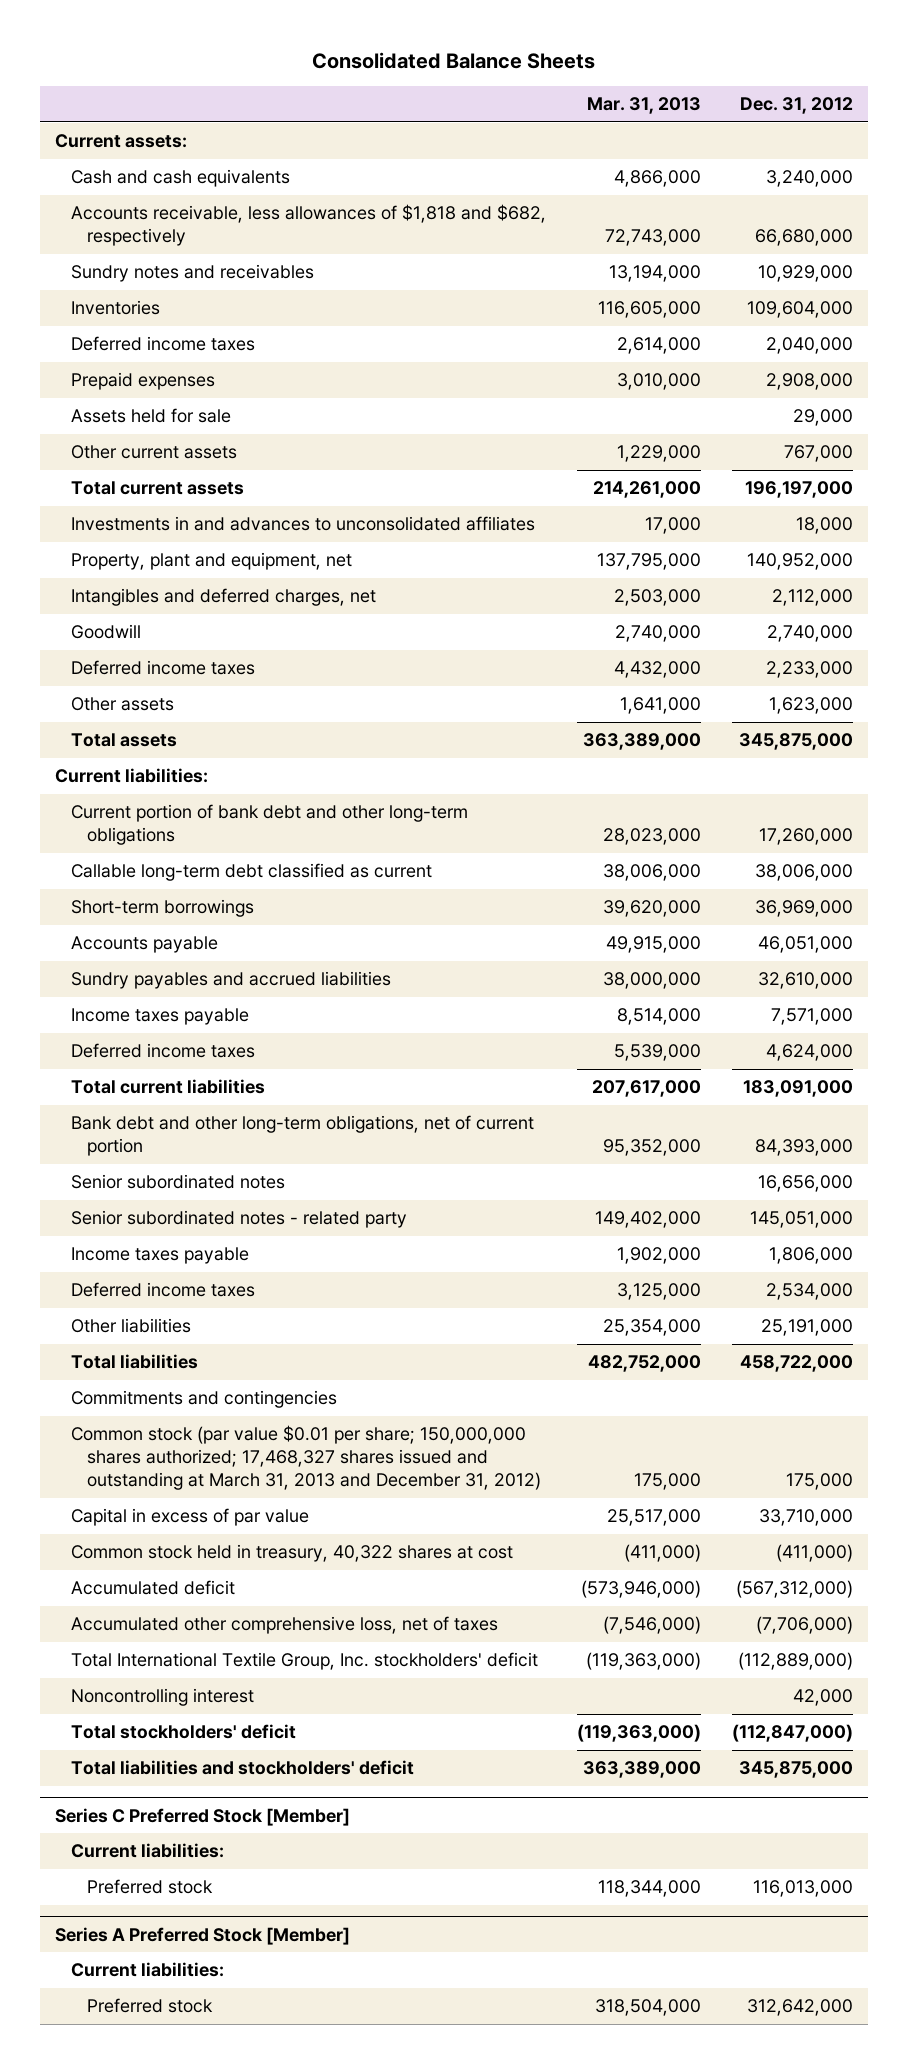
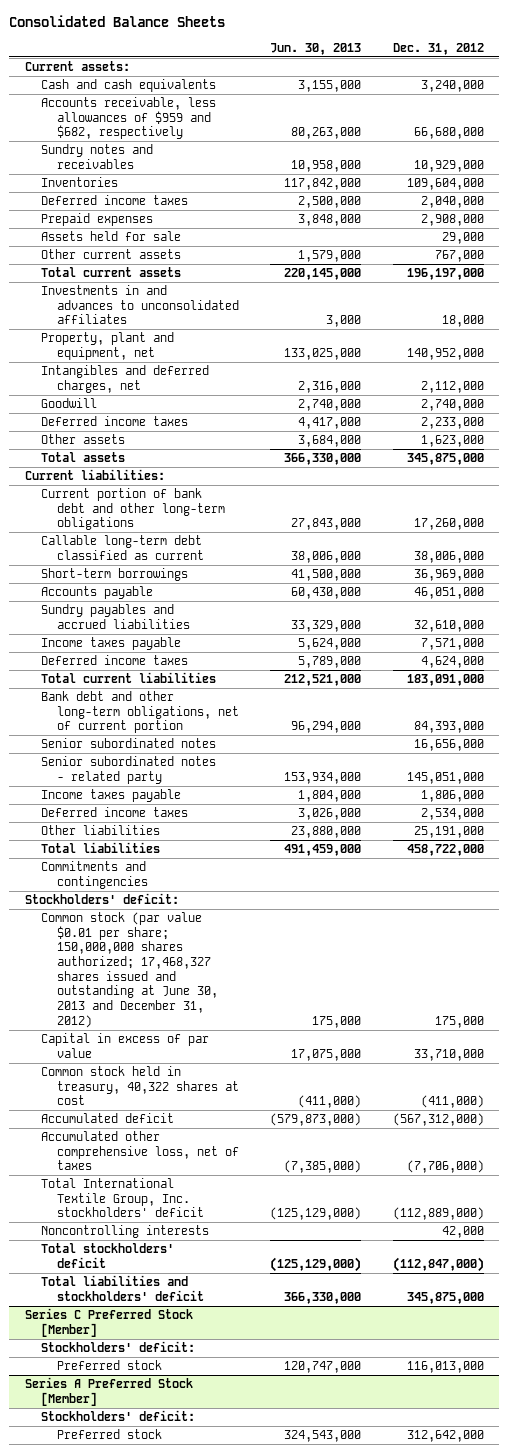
- | Mar. 31, 2013 | Dec. 31, 2012
+ | Jun. 30, 2013 | Dec. 31, 2012
- Accounts receivable, less allowances of $1,818 and $682, respectively | 72,743,000 | 66,680,000
+ Accounts receivable, less allowances of $959 and $682, respectively | 80,263,000 | 66,680,000
- Common stock (par value $0.01 per share; 150,000,000 shares authorized; 17,468,327 shares issued and outstanding at March 31, 2013 and December 31, 2012) | 175,000 | 175,000
+ Stockholders' deficit:
+ Common stock (par value $0.01 per share; 150,000,000 shares authorized; 17,468,327 shares issued and outstanding at June 30, 2013 and December 31, 2012) | 175,000 | 175,000
- Noncontrolling interest | | 42,000
+ Noncontrolling interests | | 42,000
@ Series C Preferred Stock [Member]
- Current liabilities:
+ Stockholders' deficit:
@ Series A Preferred Stock [Member]
- Current liabilities:
+ Stockholders' deficit:

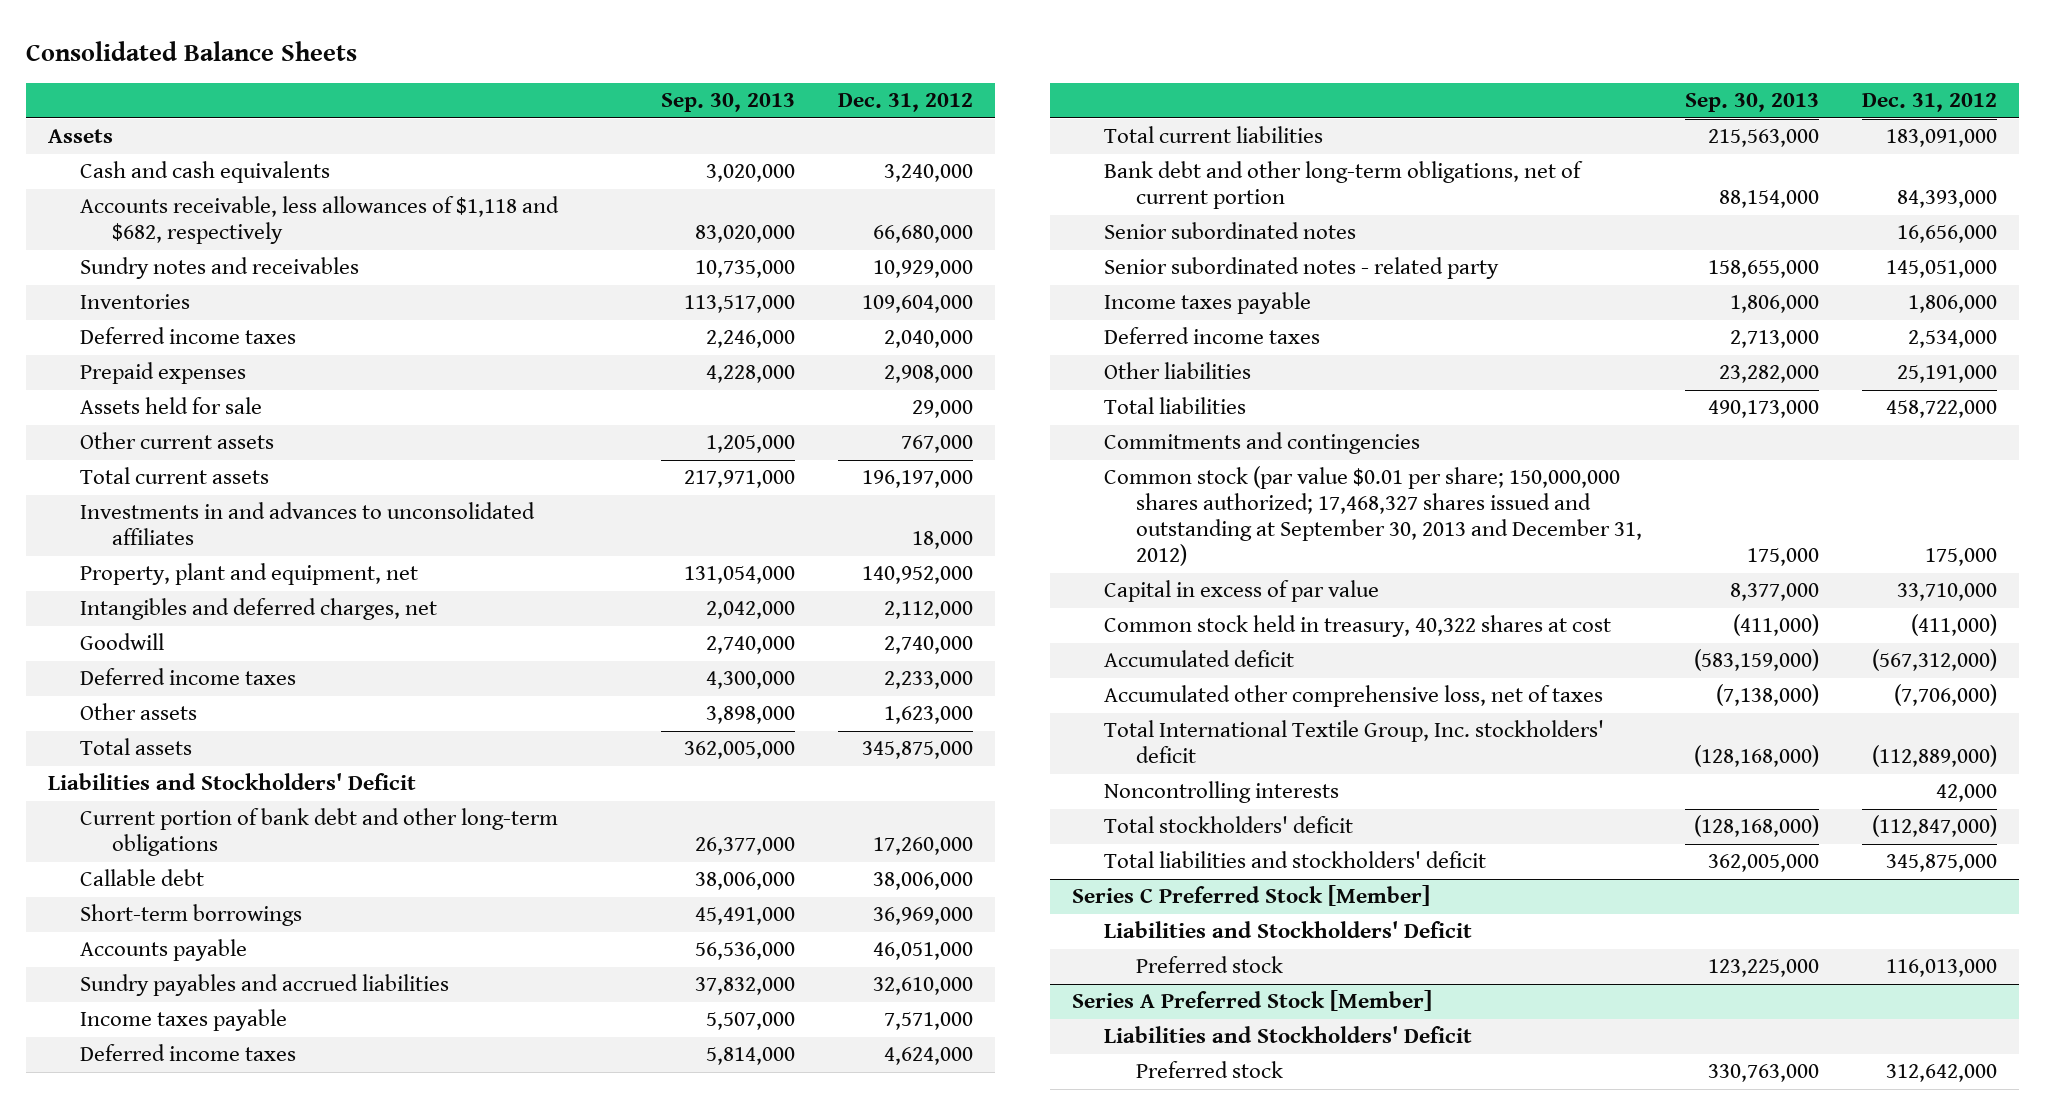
- | Jun. 30, 2013 | Dec. 31, 2012
+ | Sep. 30, 2013 | Dec. 31, 2012
- Current assets:
+ Assets
- Accounts receivable, less allowances of $959 and $682, respectively | 80,263,000 | 66,680,000
+ Accounts receivable, less allowances of $1,118 and $682, respectively | 83,020,000 | 66,680,000
- Current liabilities:
+ Liabilities and Stockholders' Deficit
- Callable long-term debt classified as current | 38,006,000 | 38,006,000
+ Callable debt | 38,006,000 | 38,006,000
- Stockholders' deficit:
- Common stock (par value $0.01 per share; 150,000,000 shares authorized; 17,468,327 shares issued and outstanding at June 30, 2013 and December 31, 2012) | 175,000 | 175,000
+ Common stock (par value $0.01 per share; 150,000,000 shares authorized; 17,468,327 shares issued and outstanding at September 30, 2013 and December 31, 2012) | 175,000 | 175,000
@ Series C Preferred Stock [Member]
- Stockholders' deficit:
+ Liabilities and Stockholders' Deficit
@ Series A Preferred Stock [Member]
- Stockholders' deficit:
+ Liabilities and Stockholders' Deficit

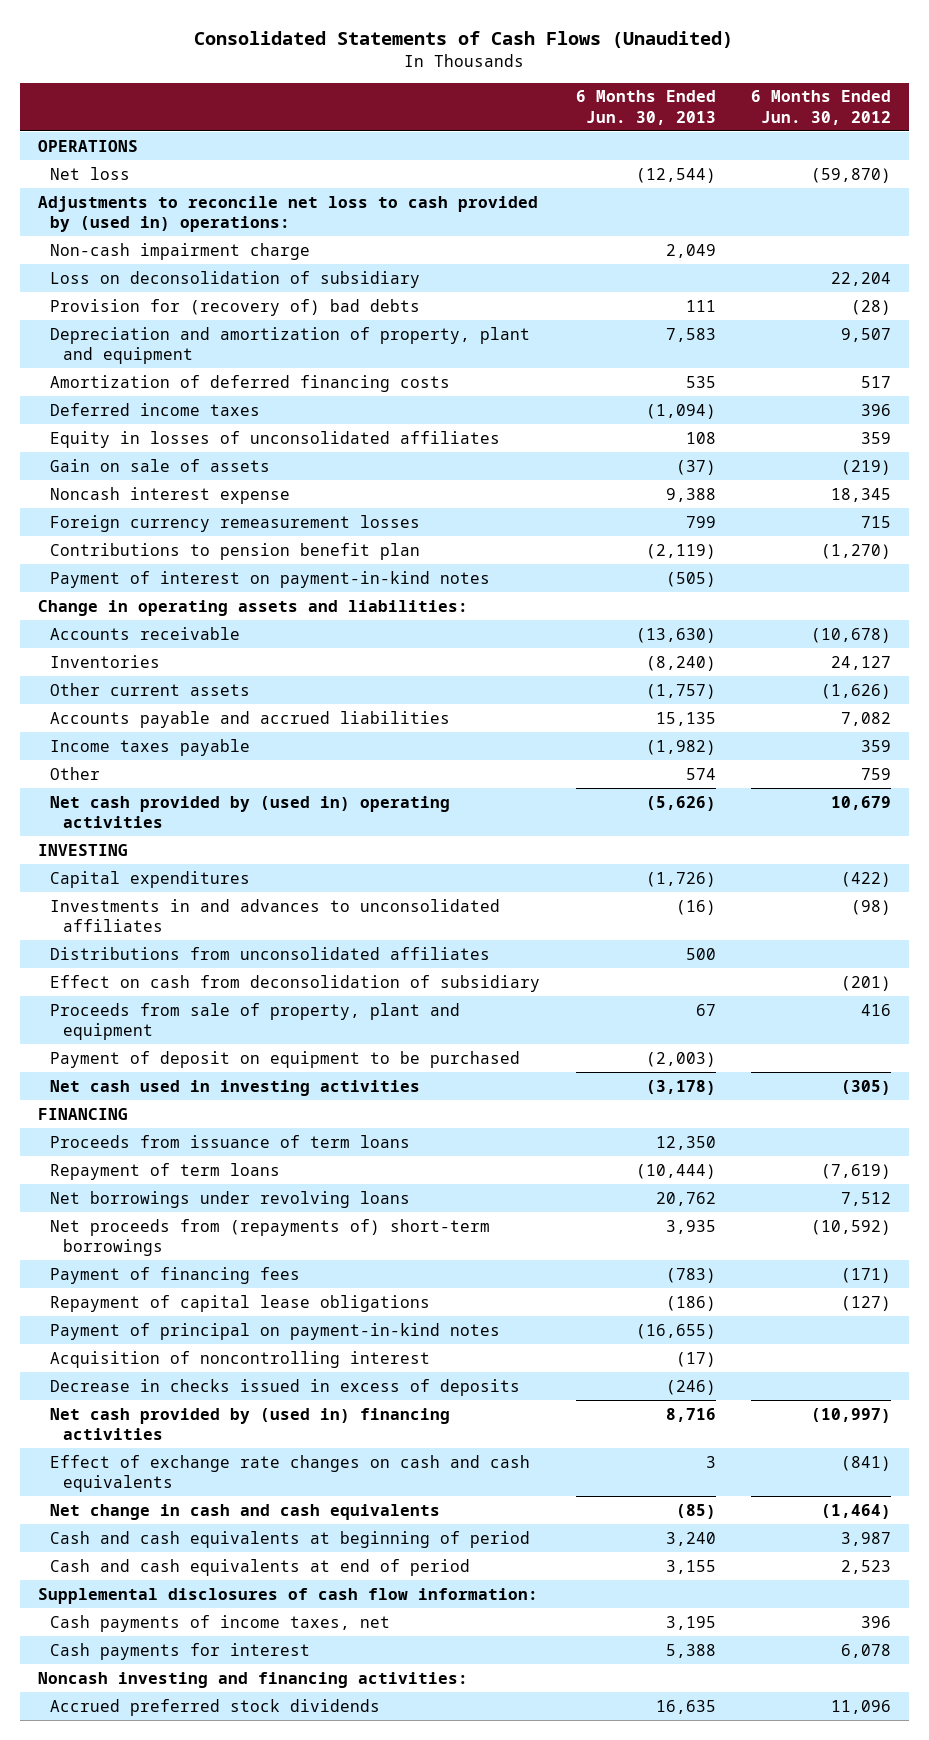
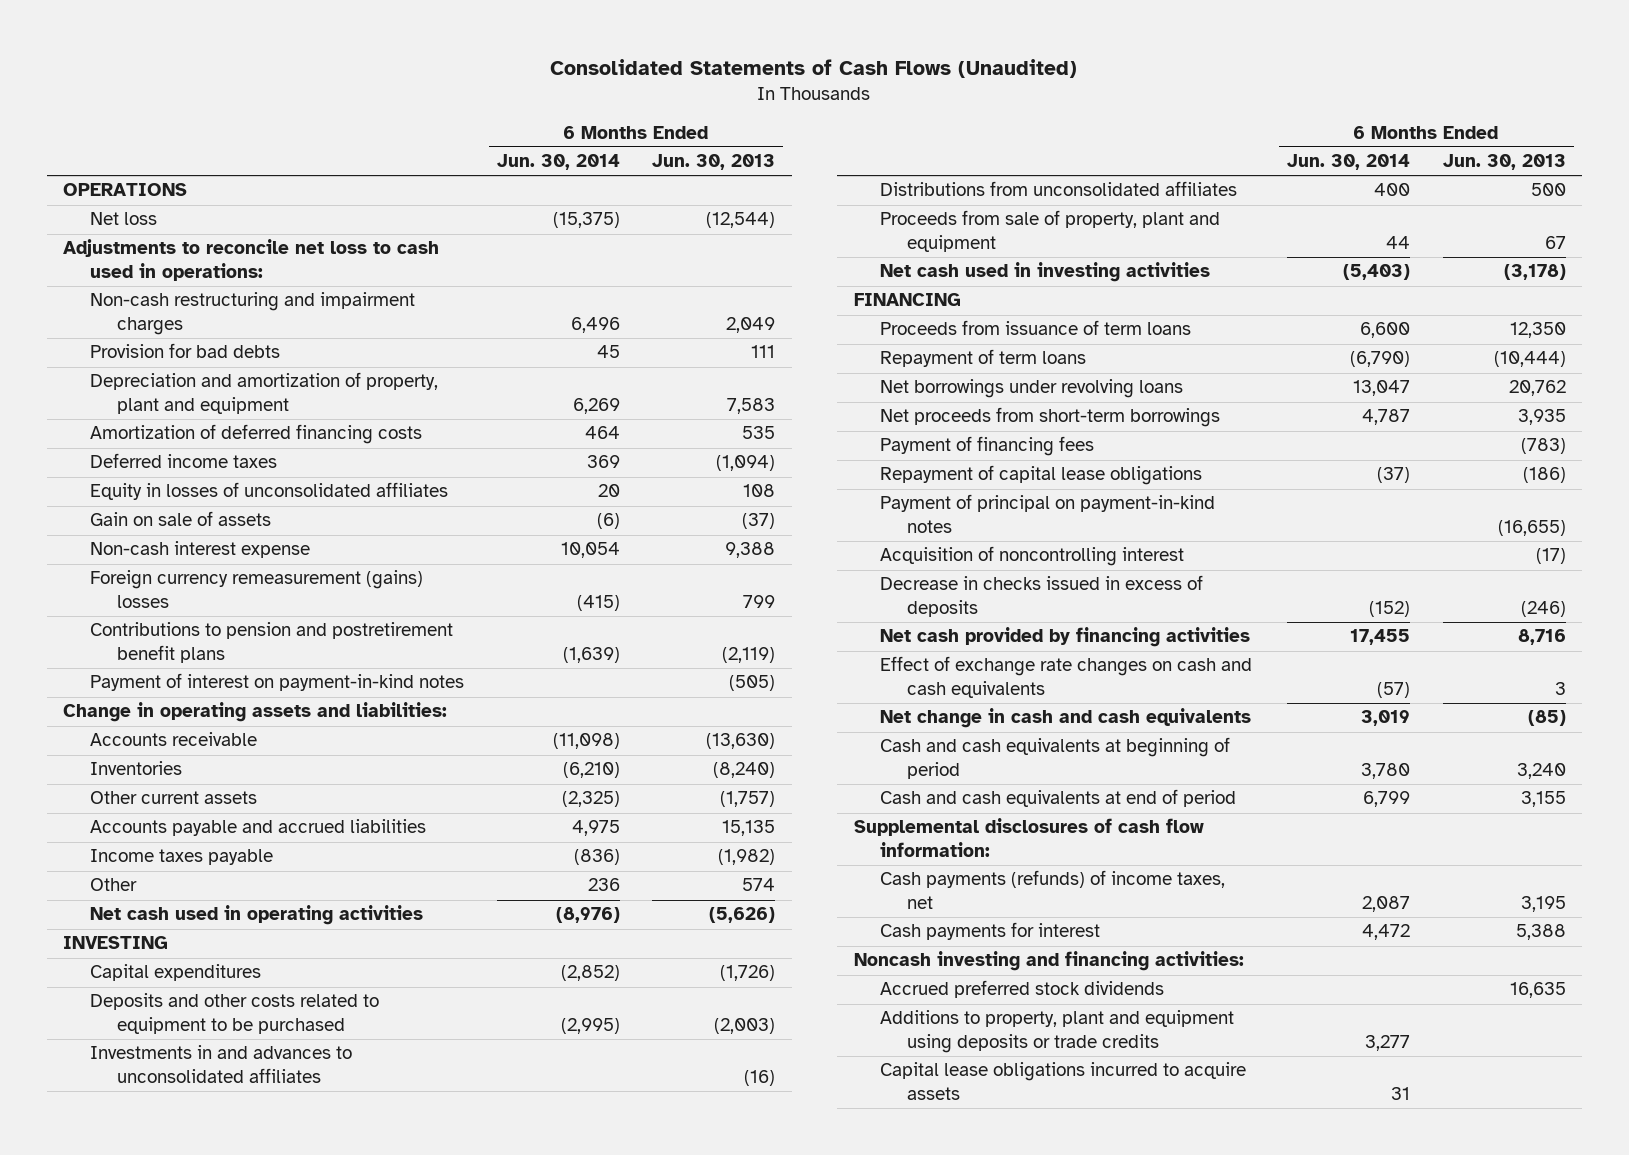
- | 6 Months Ended Jun. 30, 2013 | 6 Months Ended Jun. 30, 2012
+ | 6 Months Ended Jun. 30, 2014 | 6 Months Ended Jun. 30, 2013
- Adjustments to reconcile net loss to cash provided by (used in) operations:
- Non-cash impairment charge | 2,049 |
- Loss on deconsolidation of subsidiary | | 22,204
- Provision for (recovery of) bad debts | 111 | (28)
+ Adjustments to reconcile net loss to cash used in operations:
+ Non-cash restructuring and impairment charges | 6,496 | 2,049
+ Provision for bad debts | 45 | 111
- Noncash interest expense | 9,388 | 18,345
- Foreign currency remeasurement losses | 799 | 715
- Contributions to pension benefit plan | (2,119) | (1,270)
+ Non-cash interest expense | 10,054 | 9,388
+ Foreign currency remeasurement (gains) losses | (415) | 799
+ Contributions to pension and postretirement benefit plans | (1,639) | (2,119)
- Net cash provided by (used in) operating activities | (5,626) | 10,679
+ Net cash used in operating activities | (8,976) | (5,626)
+ Deposits and other costs related to equipment to be purchased | (2,995) | (2,003)
- Effect on cash from deconsolidation of subsidiary | | (201)
- Payment of deposit on equipment to be purchased | (2,003) |
- Net proceeds from (repayments of) short-term borrowings | 3,935 | (10,592)
+ Net proceeds from short-term borrowings | 4,787 | 3,935
- Net cash provided by (used in) financing activities | 8,716 | (10,997)
+ Net cash provided by financing activities | 17,455 | 8,716
- Cash payments of income taxes, net | 3,195 | 396
+ Cash payments (refunds) of income taxes, net | 2,087 | 3,195
+ Additions to property, plant and equipment using deposits or trade credits | 3,277 |
+ Capital lease obligations incurred to acquire assets | 31 |

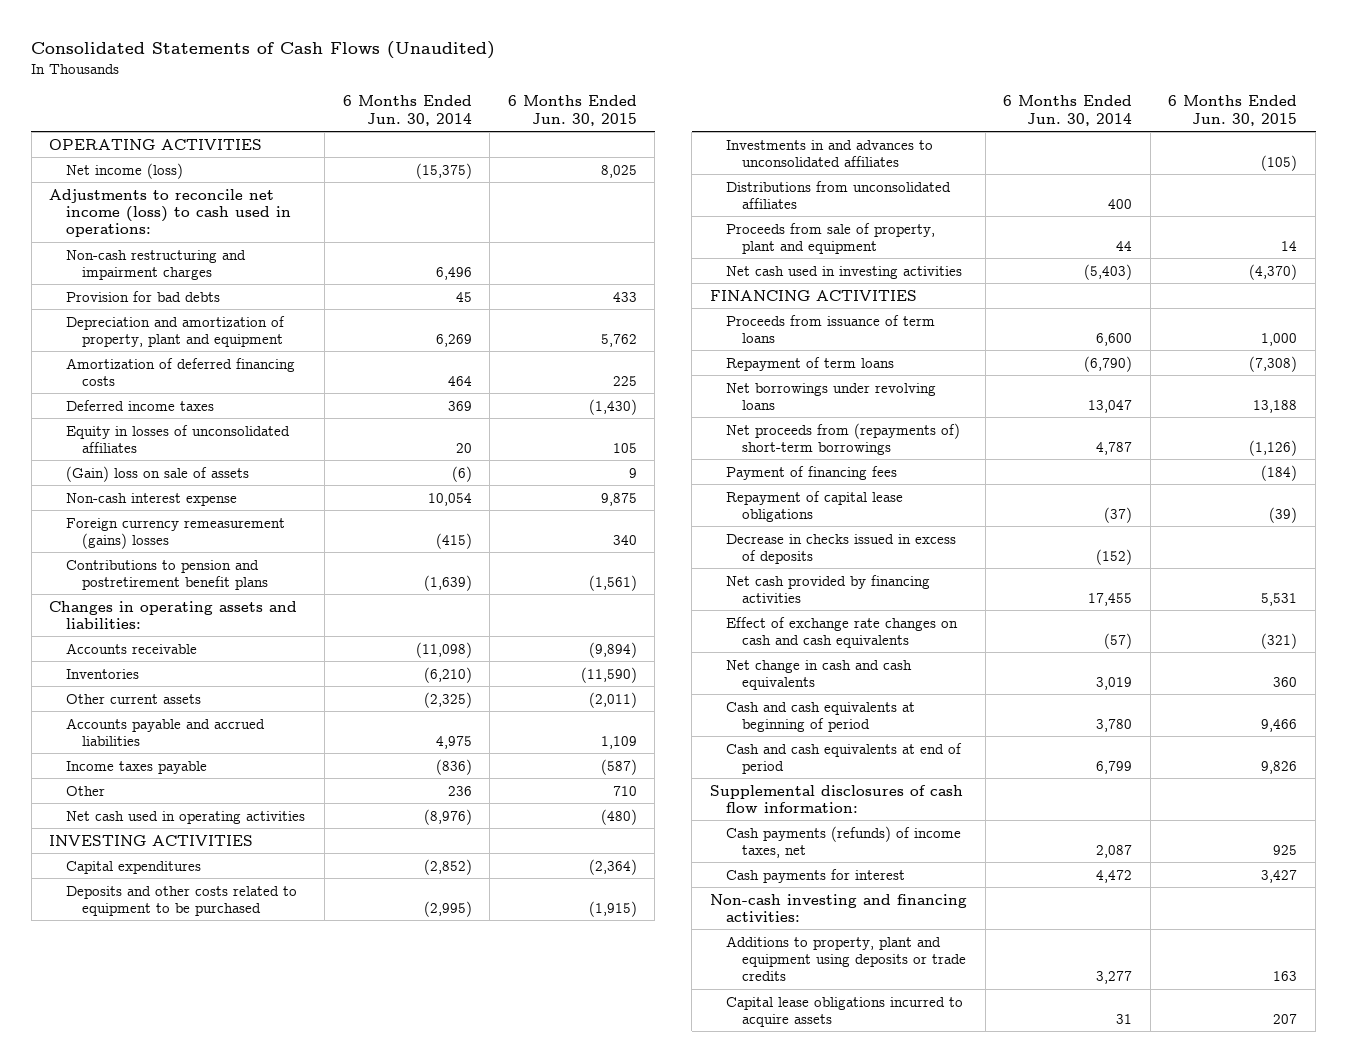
- | 6 Months Ended Jun. 30, 2014 | 6 Months Ended Jun. 30, 2013
+ | 6 Months Ended Jun. 30, 2014 | 6 Months Ended Jun. 30, 2015
- OPERATIONS
- Net loss | (15,375) | (12,544)
- Adjustments to reconcile net loss to cash used in operations:
+ OPERATING ACTIVITIES
+ Net income (loss) | (15,375) | 8,025
+ Adjustments to reconcile net income (loss) to cash used in operations:
- Gain on sale of assets | (6) | (37)
+ (Gain) loss on sale of assets | (6) | 9
- Payment of interest on payment-in-kind notes | | (505)
- Change in operating assets and liabilities:
+ Changes in operating assets and liabilities:
- INVESTING
+ INVESTING ACTIVITIES
- FINANCING
+ FINANCING ACTIVITIES
- Net proceeds from short-term borrowings | 4,787 | 3,935
+ Net proceeds from (repayments of) short-term borrowings | 4,787 | (1,126)
- Payment of principal on payment-in-kind notes | | (16,655)
- Acquisition of noncontrolling interest | | (17)
- Noncash investing and financing activities:
- Accrued preferred stock dividends | | 16,635
+ Non-cash investing and financing activities:

